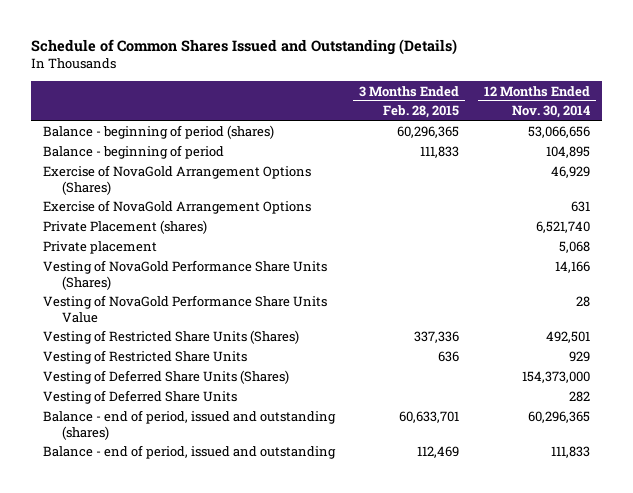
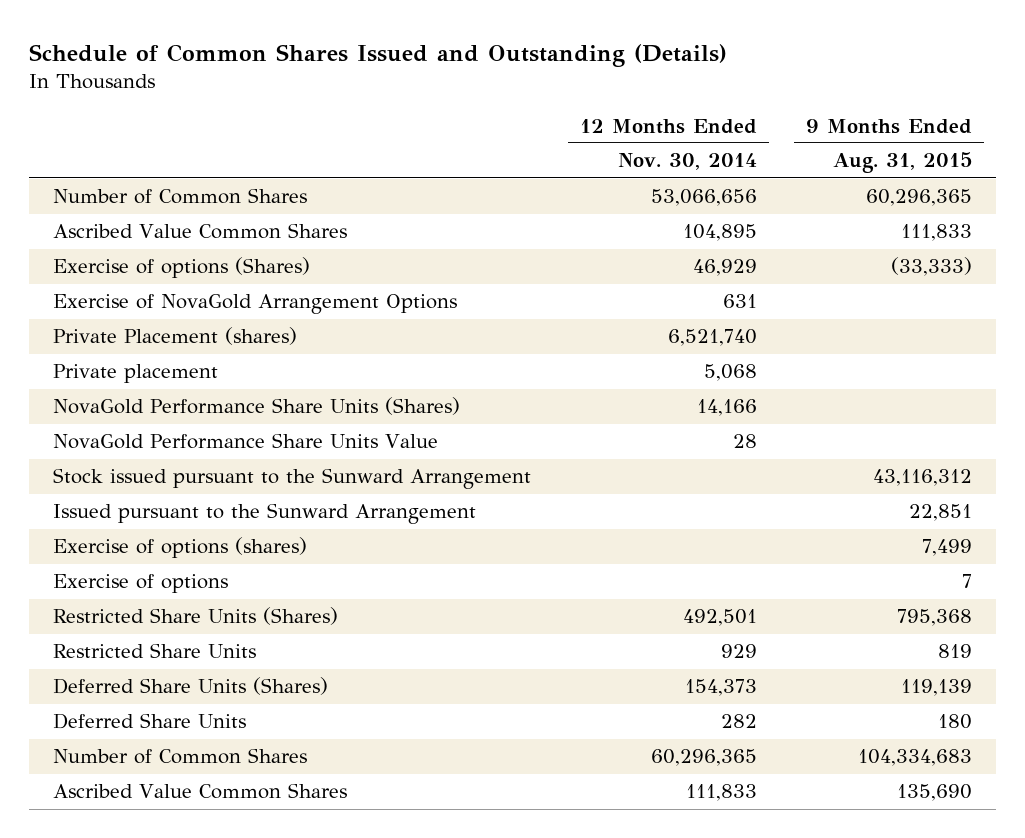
- | 3 Months Ended Feb. 28, 2015 | 12 Months Ended Nov. 30, 2014
+ | 12 Months Ended Nov. 30, 2014 | 9 Months Ended Aug. 31, 2015
- Balance - beginning of period (shares) | 60,296,365 | 53,066,656
- Balance - beginning of period | 111,833 | 104,895
- Exercise of NovaGold Arrangement Options (Shares) | | 46,929
+ Number of Common Shares | 53,066,656 | 60,296,365
+ Ascribed Value Common Shares | 104,895 | 111,833
+ Exercise of options (Shares) | 46,929 | (33,333)
- Vesting of NovaGold Performance Share Units (Shares) | | 14,166
- Vesting of NovaGold Performance Share Units Value | | 28
- Vesting of Restricted Share Units (Shares) | 337,336 | 492,501
- Vesting of Restricted Share Units | 636 | 929
- Vesting of Deferred Share Units (Shares) | | 154,373,000
- Vesting of Deferred Share Units | | 282
- Balance - end of period, issued and outstanding (shares) | 60,633,701 | 60,296,365
- Balance - end of period, issued and outstanding | 112,469 | 111,833
+ NovaGold Performance Share Units (Shares) | 14,166 |
+ NovaGold Performance Share Units Value | 28 |
+ Stock issued pursuant to the Sunward Arrangement | | 43,116,312
+ Issued pursuant to the Sunward Arrangement | | 22,851
+ Exercise of options (shares) | | 7,499
+ Exercise of options | | 7
+ Restricted Share Units (Shares) | 492,501 | 795,368
+ Restricted Share Units | 929 | 819
+ Deferred Share Units (Shares) | 154,373 | 119,139
+ Deferred Share Units | 282 | 180
+ Number of Common Shares | 60,296,365 | 104,334,683
+ Ascribed Value Common Shares | 111,833 | 135,690

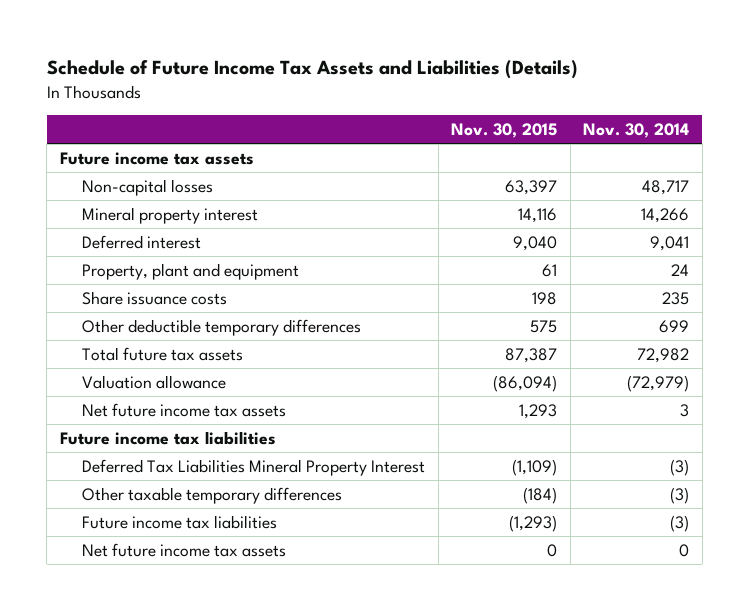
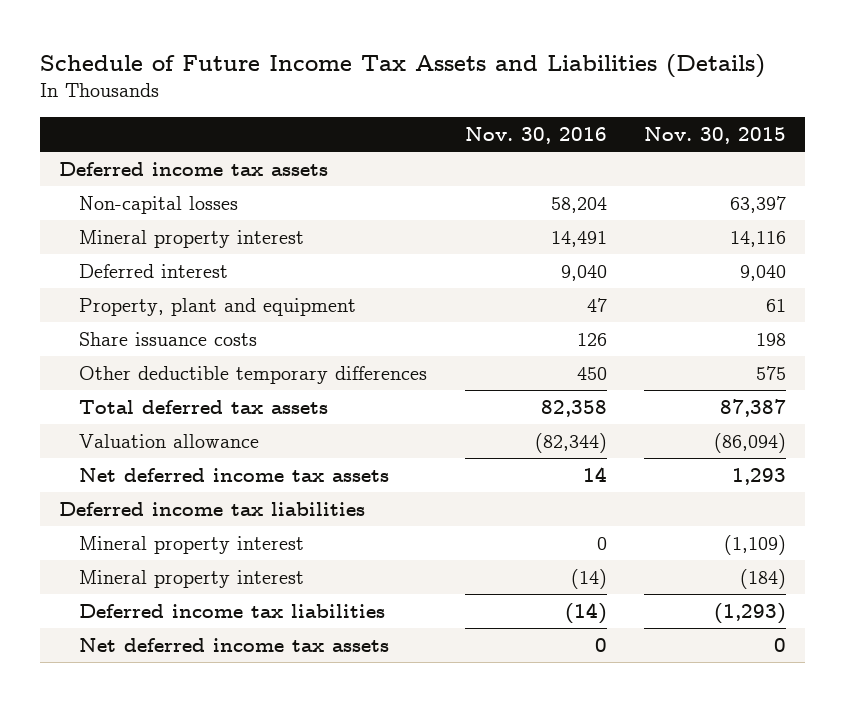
- | Nov. 30, 2015 | Nov. 30, 2014
+ | Nov. 30, 2016 | Nov. 30, 2015
- Future income tax assets
+ Deferred income tax assets
- Total future tax assets | 87,387 | 72,982
+ Total deferred tax assets | 82,358 | 87,387
- Net future income tax assets | 1,293 | 3
- Future income tax liabilities
- Deferred Tax Liabilities Mineral Property Interest | (1,109) | (3)
- Other taxable temporary differences | (184) | (3)
- Future income tax liabilities | (1,293) | (3)
- Net future income tax assets | 0 | 0
+ Net deferred income tax assets | 14 | 1,293
+ Deferred income tax liabilities
+ Mineral property interest | 0 | (1,109)
+ Mineral property interest | (14) | (184)
+ Deferred income tax liabilities | (14) | (1,293)
+ Net deferred income tax assets | 0 | 0

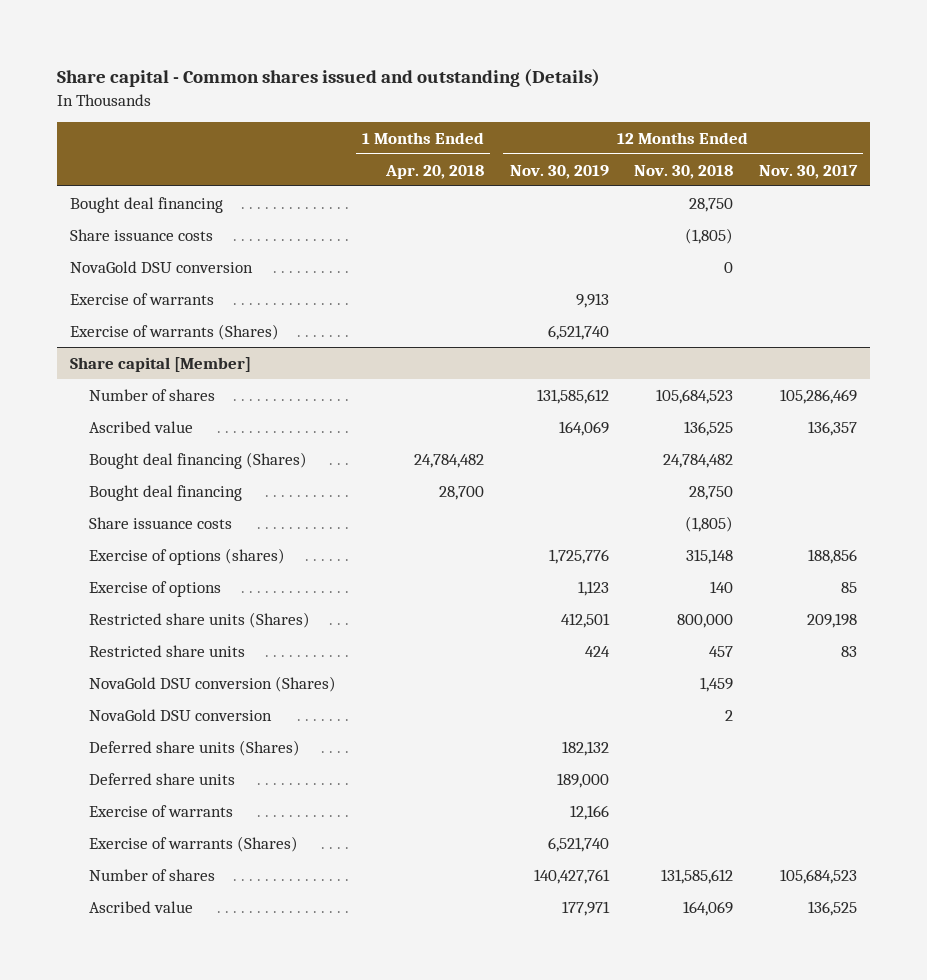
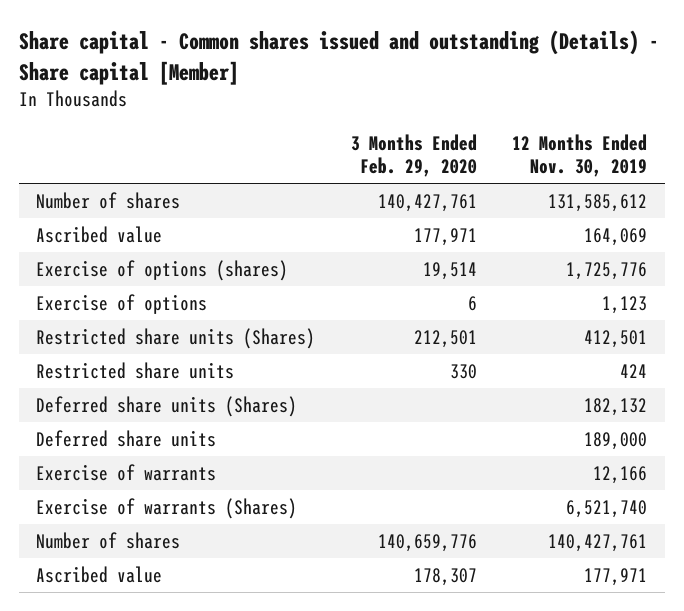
- Share capital - Common shares issued and outstanding (Details)
+ Share capital - Common shares issued and outstanding (Details) - Share capital [Member]
- | 1 Months Ended Apr. 20, 2018 | 12 Months Ended Nov. 30, 2019 | 12 Months Ended Nov. 30, 2018 | 12 Months Ended Nov. 30, 2017
+ | 3 Months Ended Feb. 29, 2020 | 12 Months Ended Nov. 30, 2019
- Bought deal financing | | | 28,750 |
- Share issuance costs | | | (1,805) |
- NovaGold DSU conversion | | | 0 |
- Exercise of warrants | | 9,913 | |
- Exercise of warrants (Shares) | | 6,521,740 | |
- Share capital [Member]
- Bought deal financing (Shares) | 24,784,482 | | 24,784,482 |
- Bought deal financing | 28,700 | | 28,750 |
- Share issuance costs | | | (1,805) |
- NovaGold DSU conversion (Shares) | | | 1,459 |
- NovaGold DSU conversion | | | 2 |

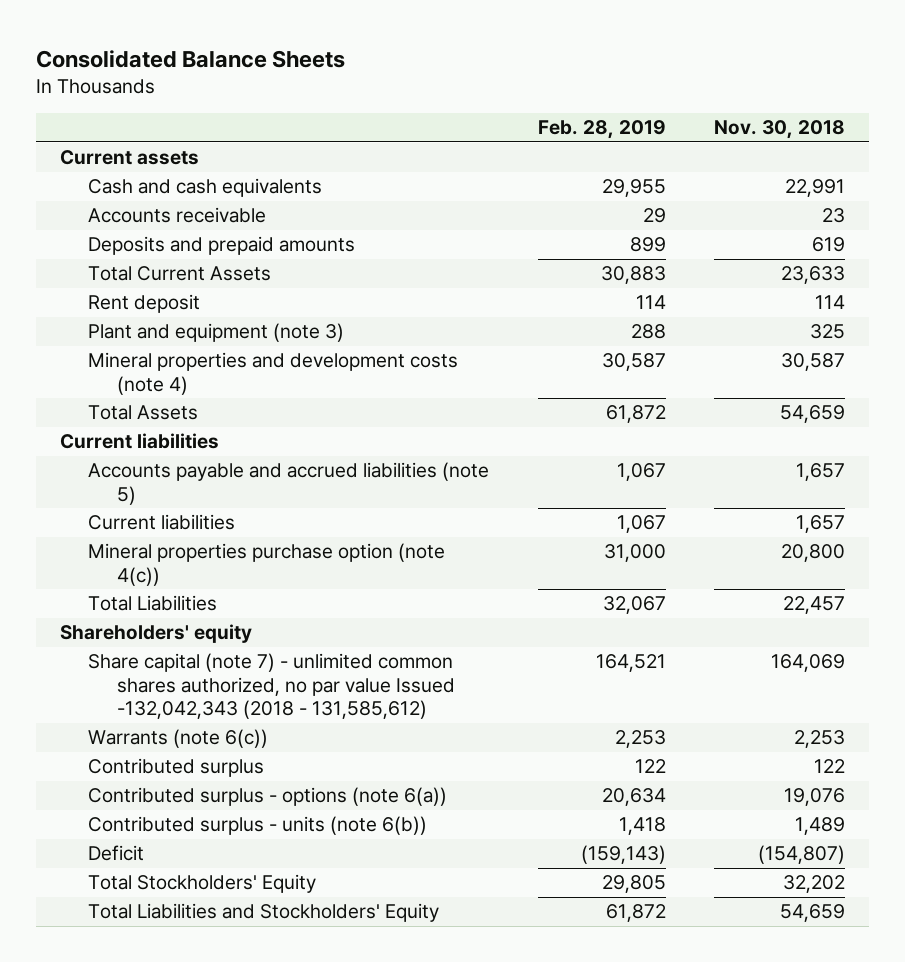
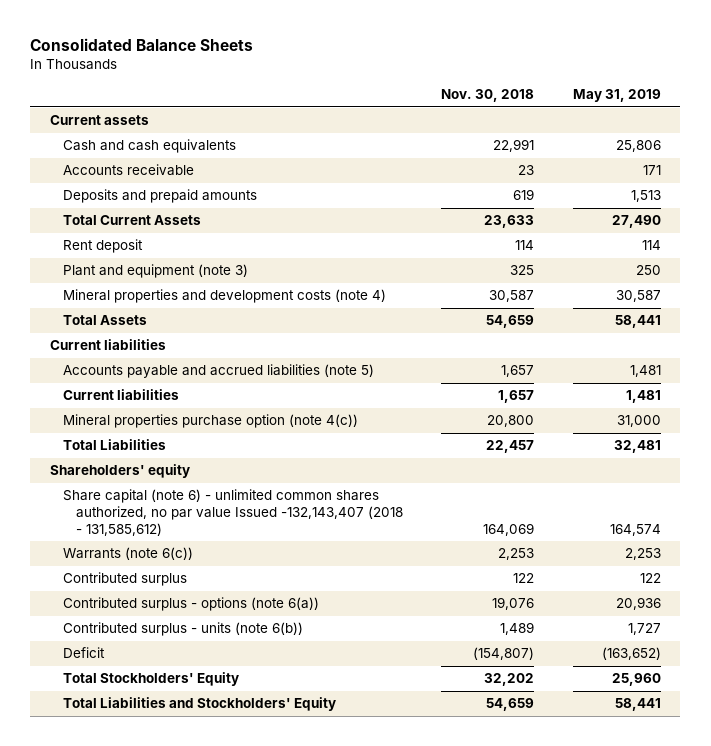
- | Feb. 28, 2019 | Nov. 30, 2018
+ | Nov. 30, 2018 | May 31, 2019
- Share capital (note 7) - unlimited common shares authorized, no par value Issued -132,042,343 (2018 - 131,585,612) | 164,521 | 164,069
+ Share capital (note 6) - unlimited common shares authorized, no par value Issued -132,143,407 (2018 - 131,585,612) | 164,069 | 164,574

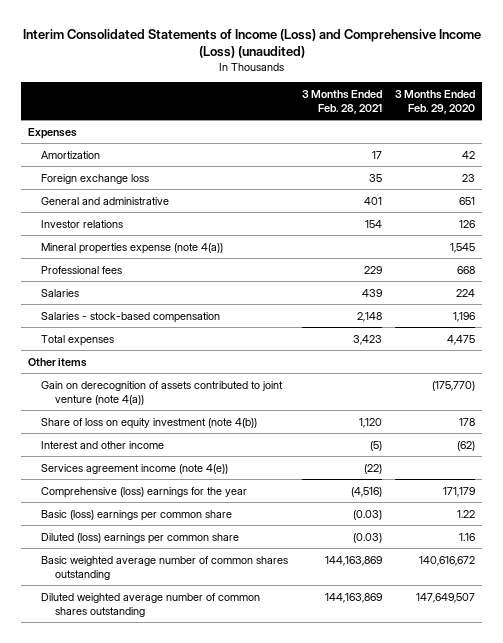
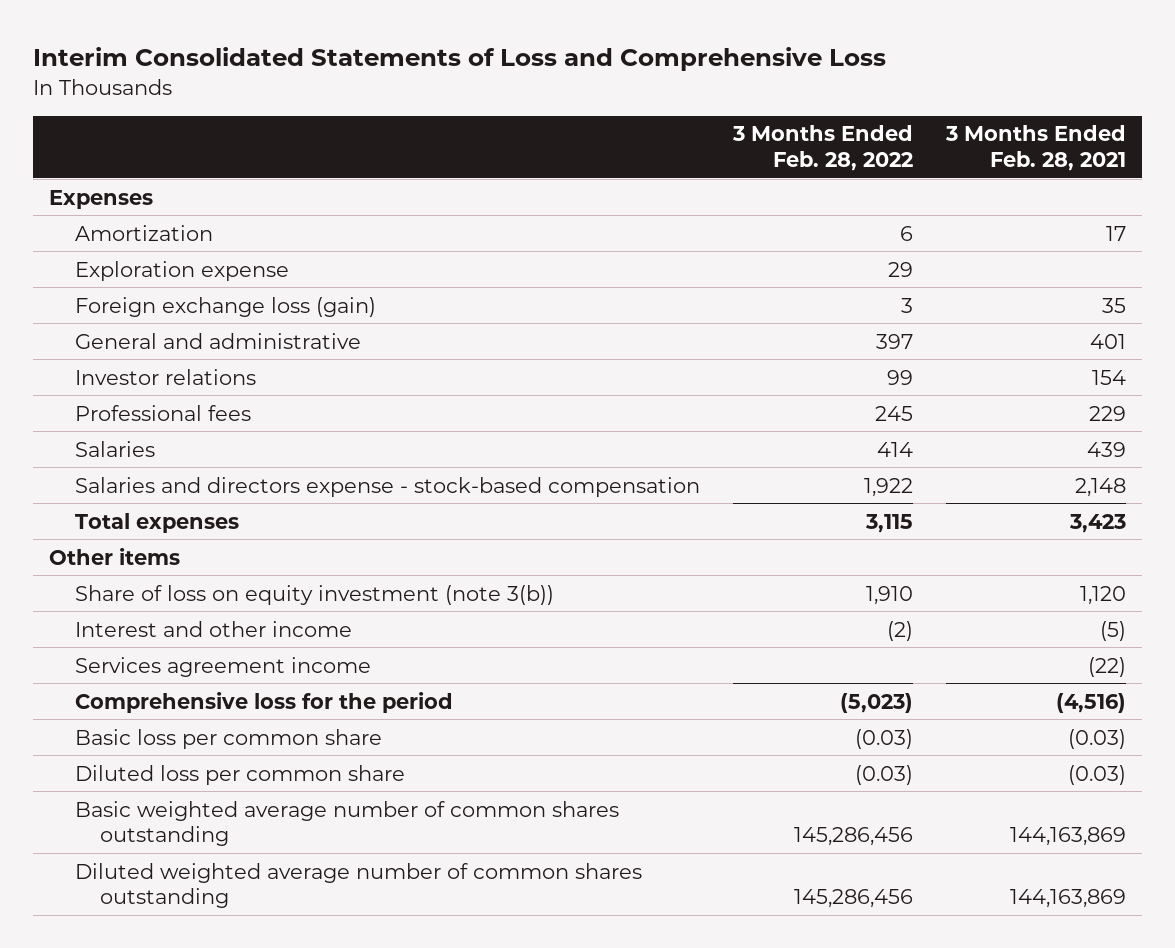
- Interim Consolidated Statements of Income (Loss) and Comprehensive Income (Loss) (unaudited)
+ Interim Consolidated Statements of Loss and Comprehensive Loss
- | 3 Months Ended Feb. 28, 2021 | 3 Months Ended Feb. 29, 2020
+ | 3 Months Ended Feb. 28, 2022 | 3 Months Ended Feb. 28, 2021
- Foreign exchange loss | 35 | 23
+ Exploration expense | 29 |
+ Foreign exchange loss (gain) | 3 | 35
- Mineral properties expense (note 4(a)) | | 1,545
- Salaries - stock-based compensation | 2,148 | 1,196
+ Salaries and directors expense - stock-based compensation | 1,922 | 2,148
- Gain on derecognition of assets contributed to joint venture (note 4(a)) | | (175,770)
- Share of loss on equity investment (note 4(b)) | 1,120 | 178
+ Share of loss on equity investment (note 3(b)) | 1,910 | 1,120
- Services agreement income (note 4(e)) | (22) |
- Comprehensive (loss) earnings for the year | (4,516) | 171,179
- Basic (loss) earnings per common share | (0.03) | 1.22
- Diluted (loss) earnings per common share | (0.03) | 1.16
+ Services agreement income | | (22)
+ Comprehensive loss for the period | (5,023) | (4,516)
+ Basic loss per common share | (0.03) | (0.03)
+ Diluted loss per common share | (0.03) | (0.03)

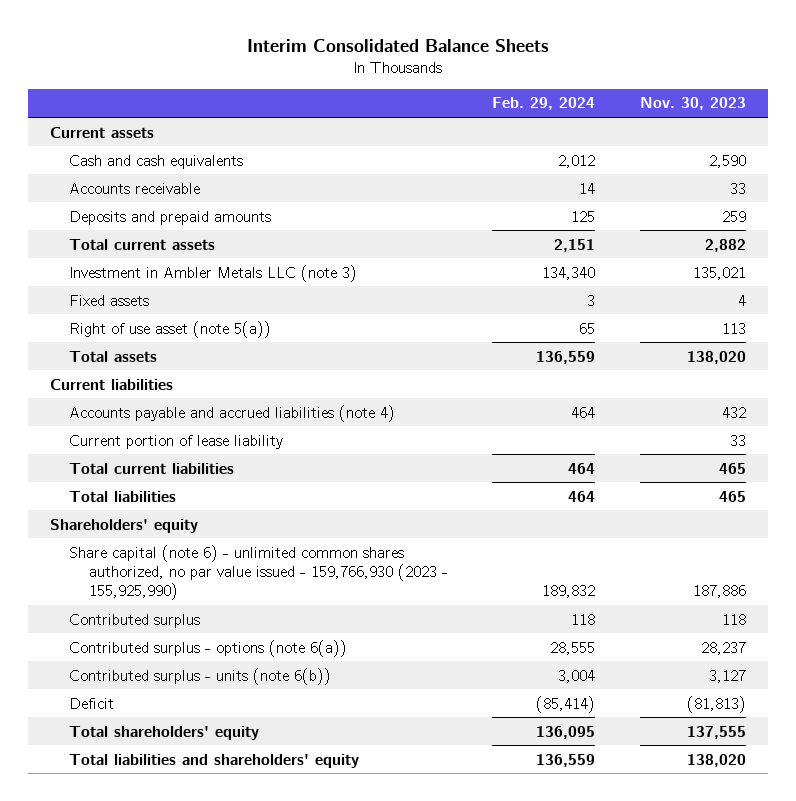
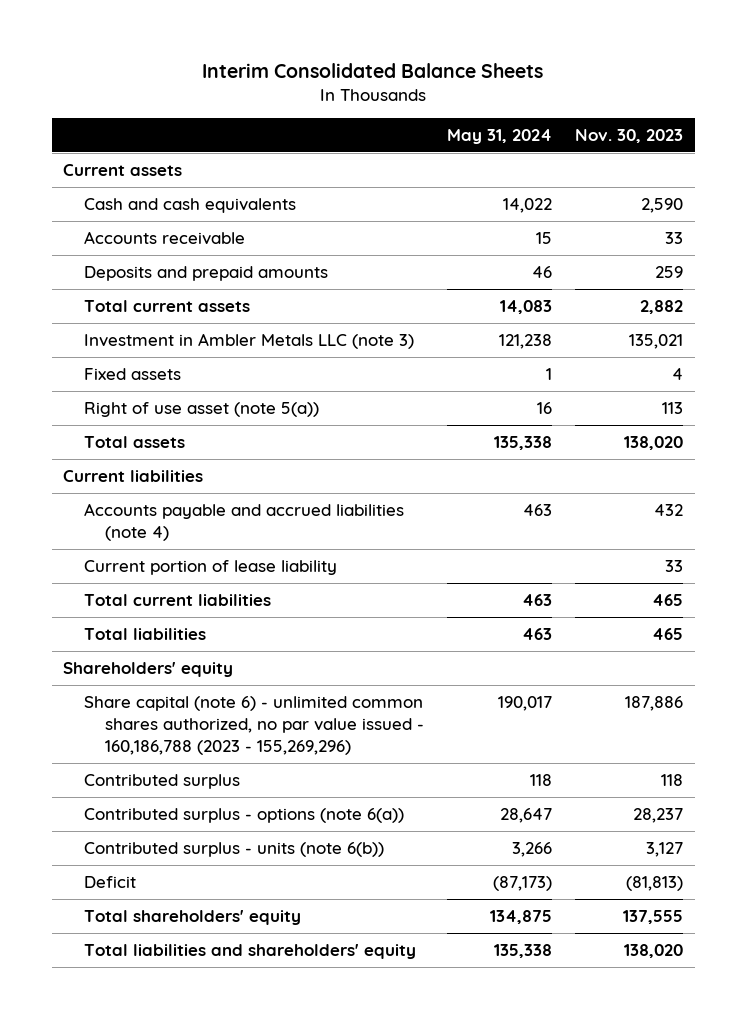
- | Feb. 29, 2024 | Nov. 30, 2023
+ | May 31, 2024 | Nov. 30, 2023
- Share capital (note 6) - unlimited common shares authorized, no par value issued - 159,766,930 (2023 - 155,925,990) | 189,832 | 187,886
+ Share capital (note 6) - unlimited common shares authorized, no par value issued - 160,186,788 (2023 - 155,269,296) | 190,017 | 187,886

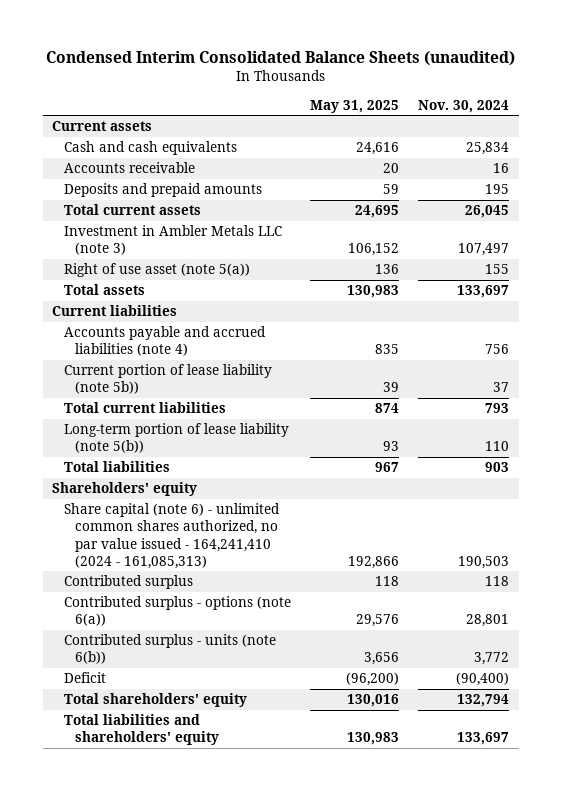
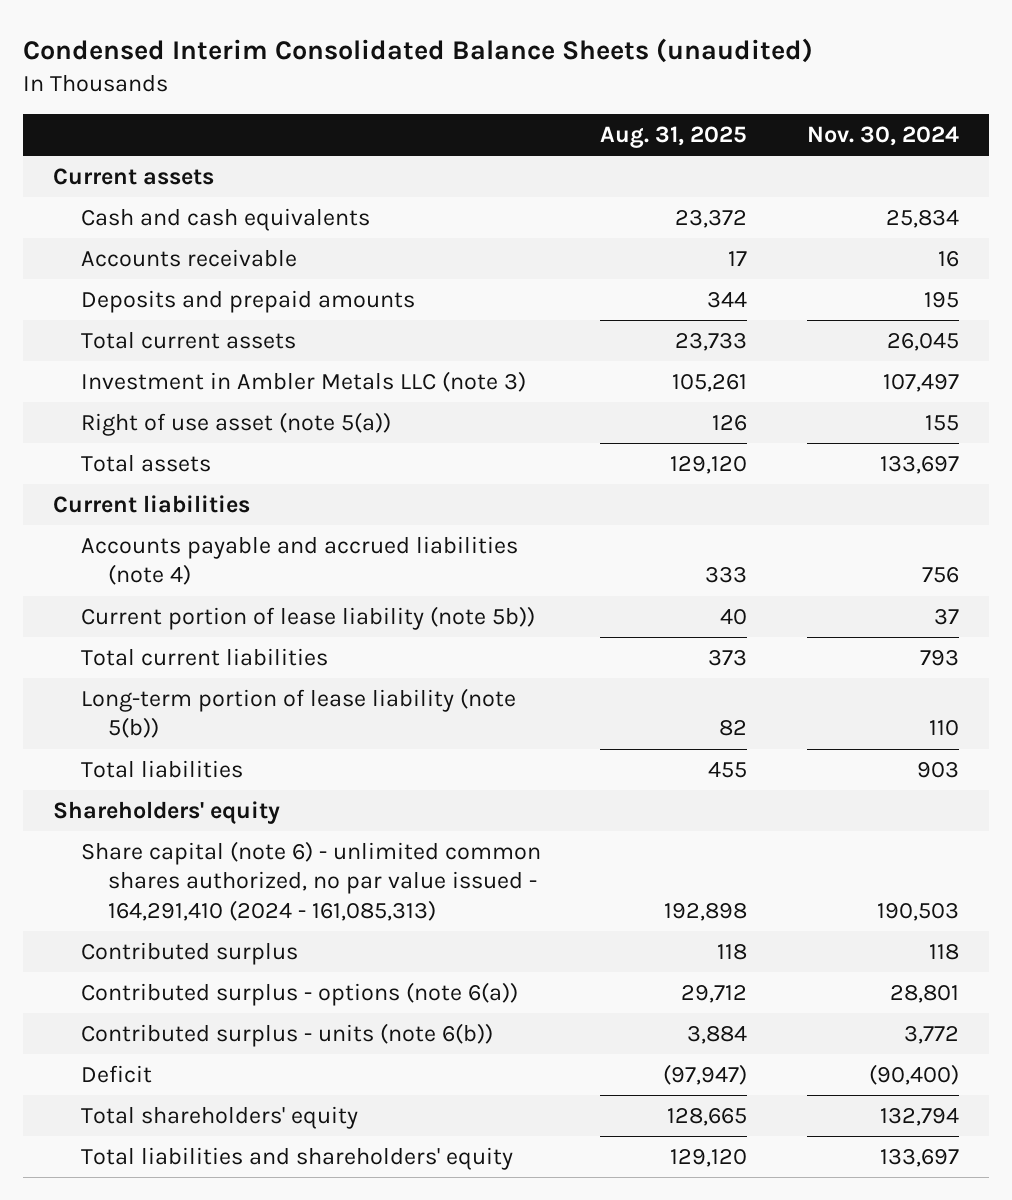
- | May 31, 2025 | Nov. 30, 2024
+ | Aug. 31, 2025 | Nov. 30, 2024
- Share capital (note 6) - unlimited common shares authorized, no par value issued - 164,241,410 (2024 - 161,085,313) | 192,866 | 190,503
+ Share capital (note 6) - unlimited common shares authorized, no par value issued - 164,291,410 (2024 - 161,085,313) | 192,898 | 190,503

